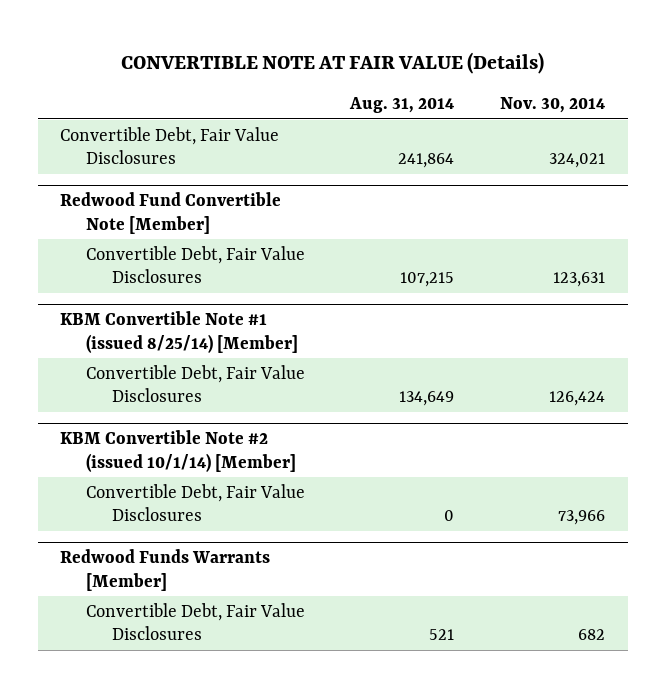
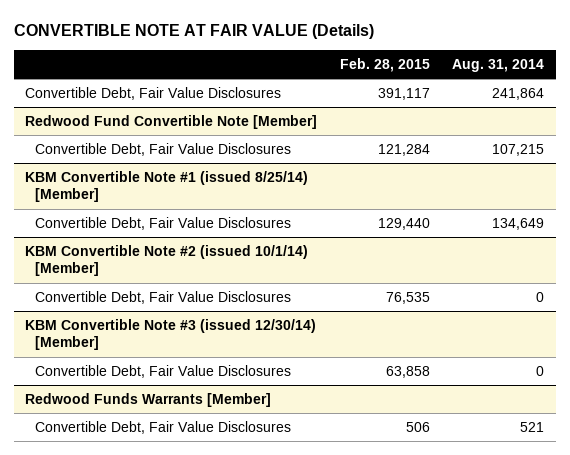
- | Aug. 31, 2014 | Nov. 30, 2014
+ | Feb. 28, 2015 | Aug. 31, 2014
+ KBM Convertible Note #3 (issued 12/30/14) [Member]
+ Convertible Debt, Fair Value Disclosures | 63,858 | 0

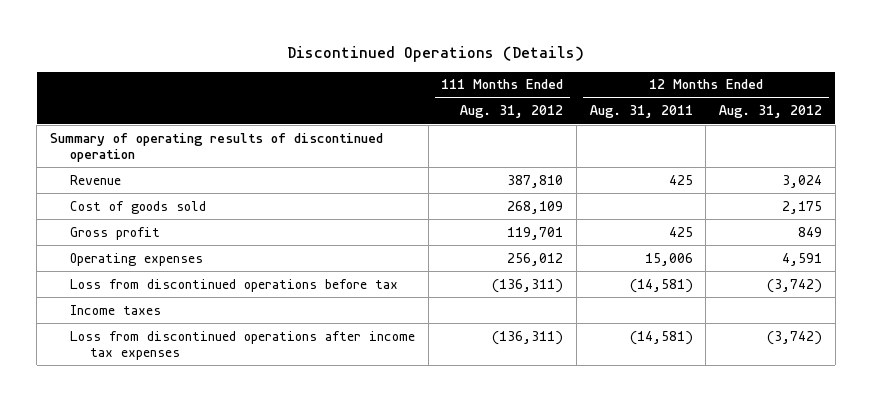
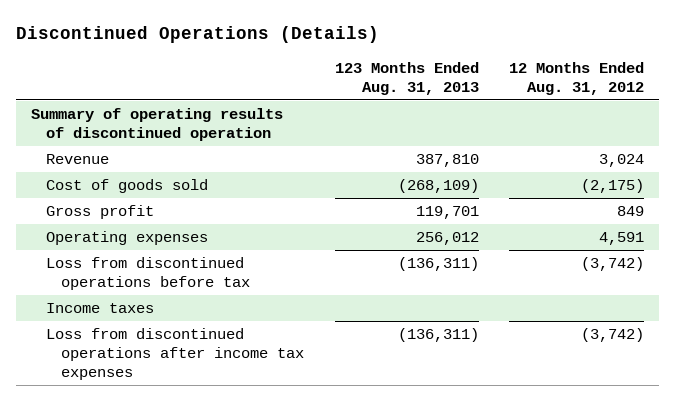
- | 111 Months Ended Aug. 31, 2012 | 12 Months Ended Aug. 31, 2011 | 12 Months Ended Aug. 31, 2012
+ | 123 Months Ended Aug. 31, 2013 | 12 Months Ended Aug. 31, 2012
- Cost of goods sold | 268,109 | | 2,175
+ Cost of goods sold | (268,109) | (2,175)

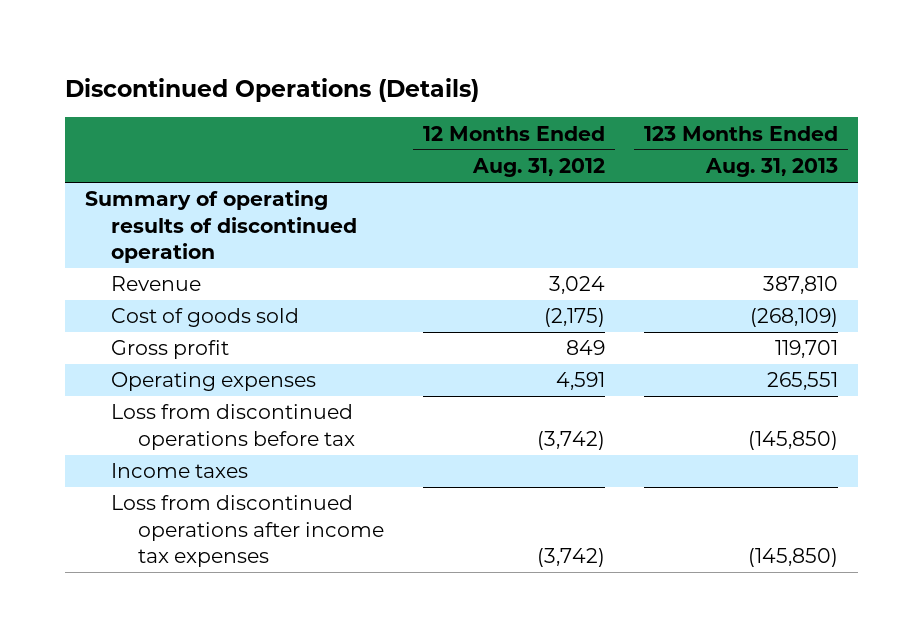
- | 123 Months Ended Aug. 31, 2013 | 12 Months Ended Aug. 31, 2012
+ | 12 Months Ended Aug. 31, 2012 | 123 Months Ended Aug. 31, 2013
- Operating expenses | 256,012 | 4,591
- Loss from discontinued operations before tax | (136,311) | (3,742)
+ Operating expenses | 4,591 | 265,551
+ Loss from discontinued operations before tax | (3,742) | (145,850)
- Loss from discontinued operations after income tax expenses | (136,311) | (3,742)
+ Loss from discontinued operations after income tax expenses | (3,742) | (145,850)

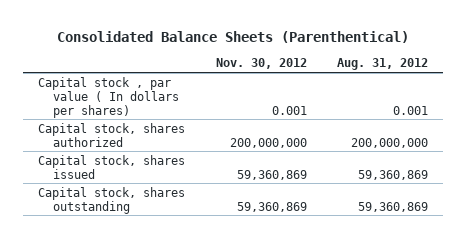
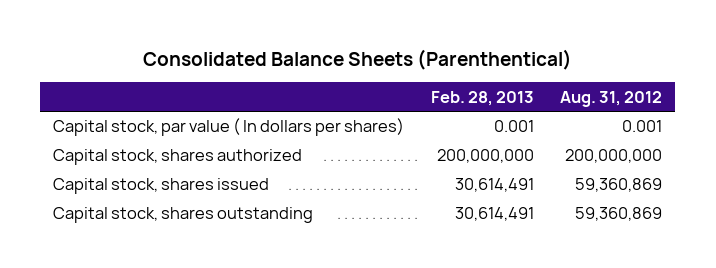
- | Nov. 30, 2012 | Aug. 31, 2012
+ | Feb. 28, 2013 | Aug. 31, 2012
- Capital stock , par value ( In dollars per shares) | 0.001 | 0.001
+ Capital stock, par value ( In dollars per shares) | 0.001 | 0.001

